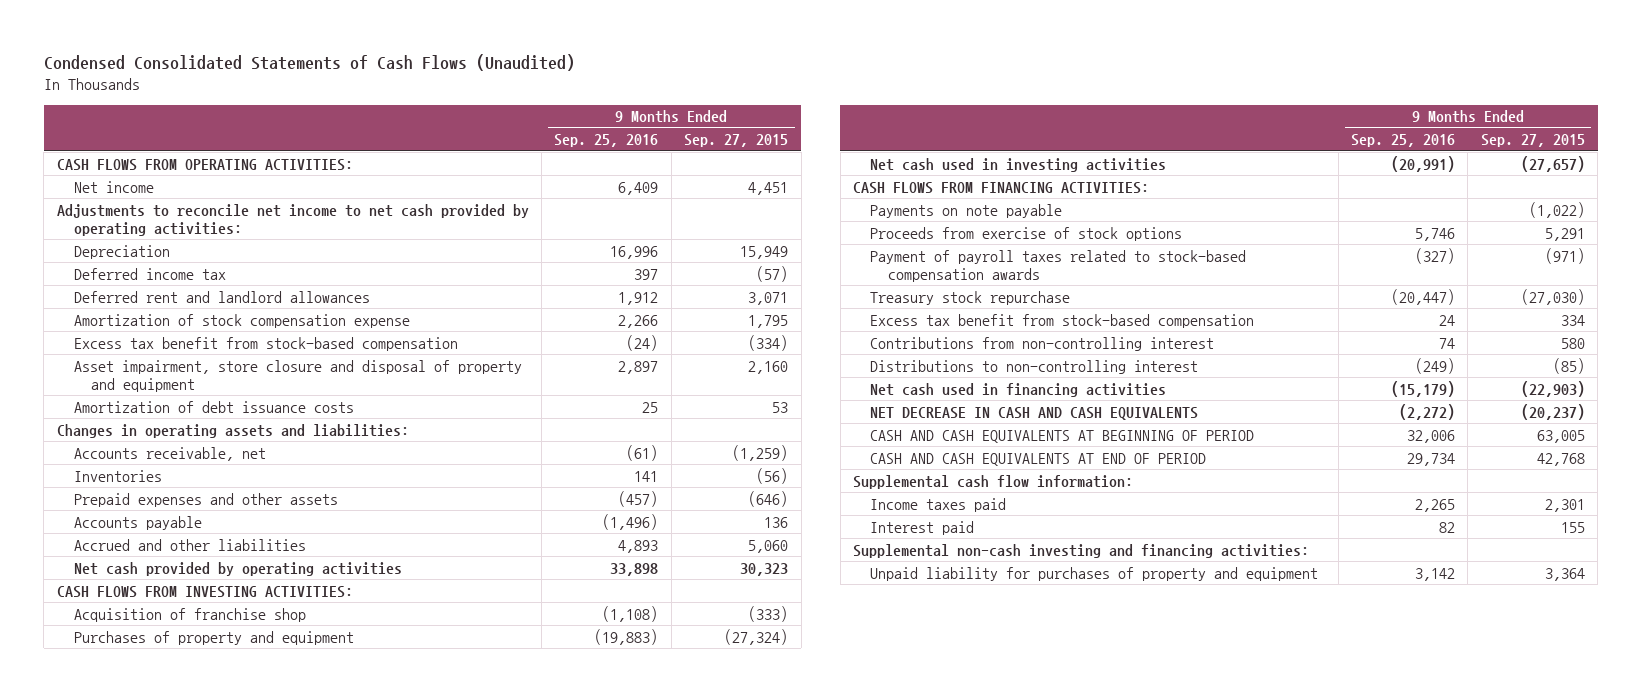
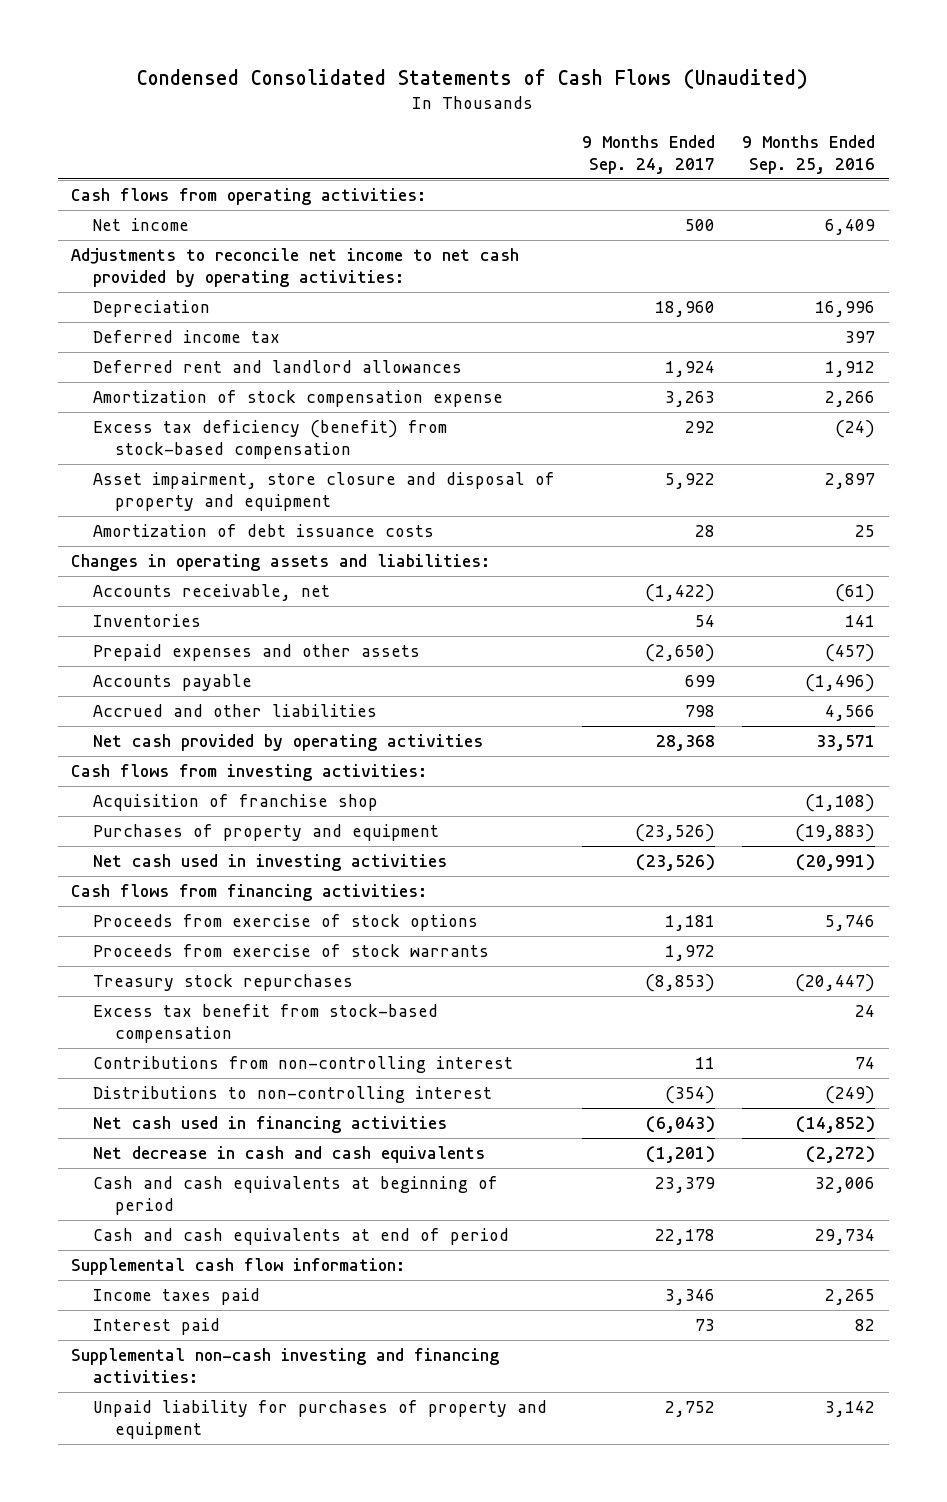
- | 9 Months Ended Sep. 25, 2016 | 9 Months Ended Sep. 27, 2015
+ | 9 Months Ended Sep. 24, 2017 | 9 Months Ended Sep. 25, 2016
- CASH FLOWS FROM OPERATING ACTIVITIES:
+ Cash flows from operating activities:
- Excess tax benefit from stock-based compensation | (24) | (334)
+ Excess tax deficiency (benefit) from stock-based compensation | 292 | (24)
- Accrued and other liabilities | 4,893 | 5,060
- Net cash provided by operating activities | 33,898 | 30,323
- CASH FLOWS FROM INVESTING ACTIVITIES:
+ Accrued and other liabilities | 798 | 4,566
+ Net cash provided by operating activities | 28,368 | 33,571
+ Cash flows from investing activities:
- CASH FLOWS FROM FINANCING ACTIVITIES:
- Payments on note payable | | (1,022)
+ Cash flows from financing activities:
- Payment of payroll taxes related to stock-based compensation awards | (327) | (971)
- Treasury stock repurchase | (20,447) | (27,030)
+ Proceeds from exercise of stock warrants | 1,972 |
+ Treasury stock repurchases | (8,853) | (20,447)
- Net cash used in financing activities | (15,179) | (22,903)
- NET DECREASE IN CASH AND CASH EQUIVALENTS | (2,272) | (20,237)
- CASH AND CASH EQUIVALENTS AT BEGINNING OF PERIOD | 32,006 | 63,005
- CASH AND CASH EQUIVALENTS AT END OF PERIOD | 29,734 | 42,768
+ Net cash used in financing activities | (6,043) | (14,852)
+ Net decrease in cash and cash equivalents | (1,201) | (2,272)
+ Cash and cash equivalents at beginning of period | 23,379 | 32,006
+ Cash and cash equivalents at end of period | 22,178 | 29,734

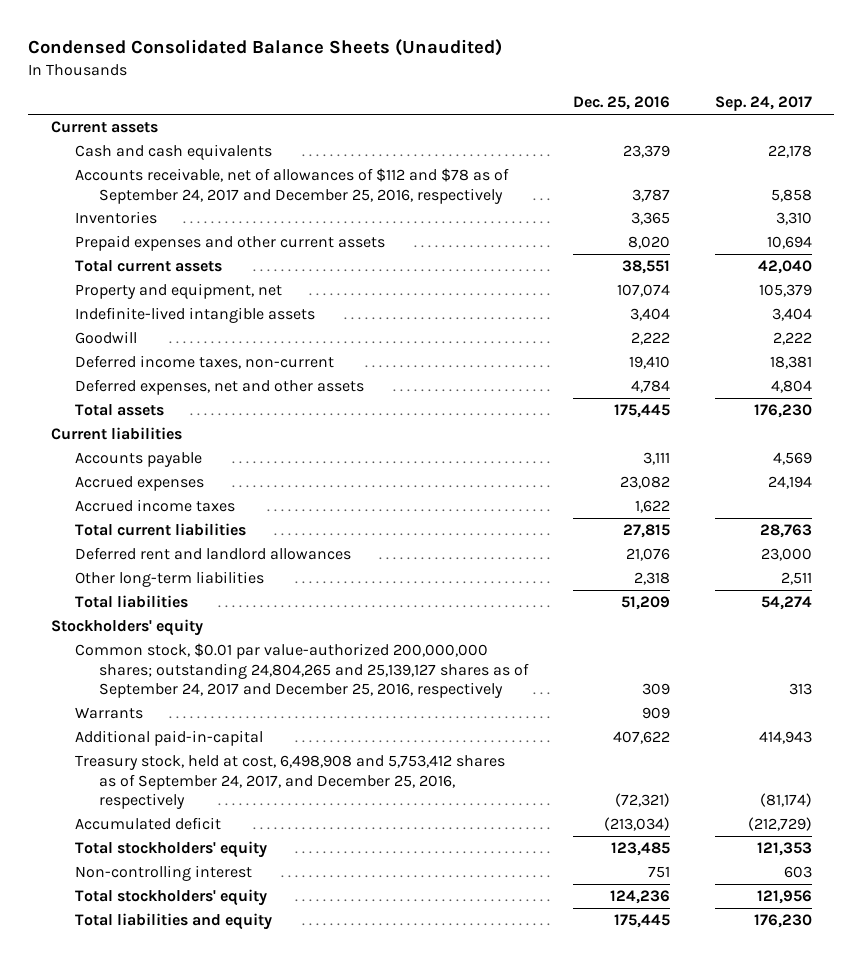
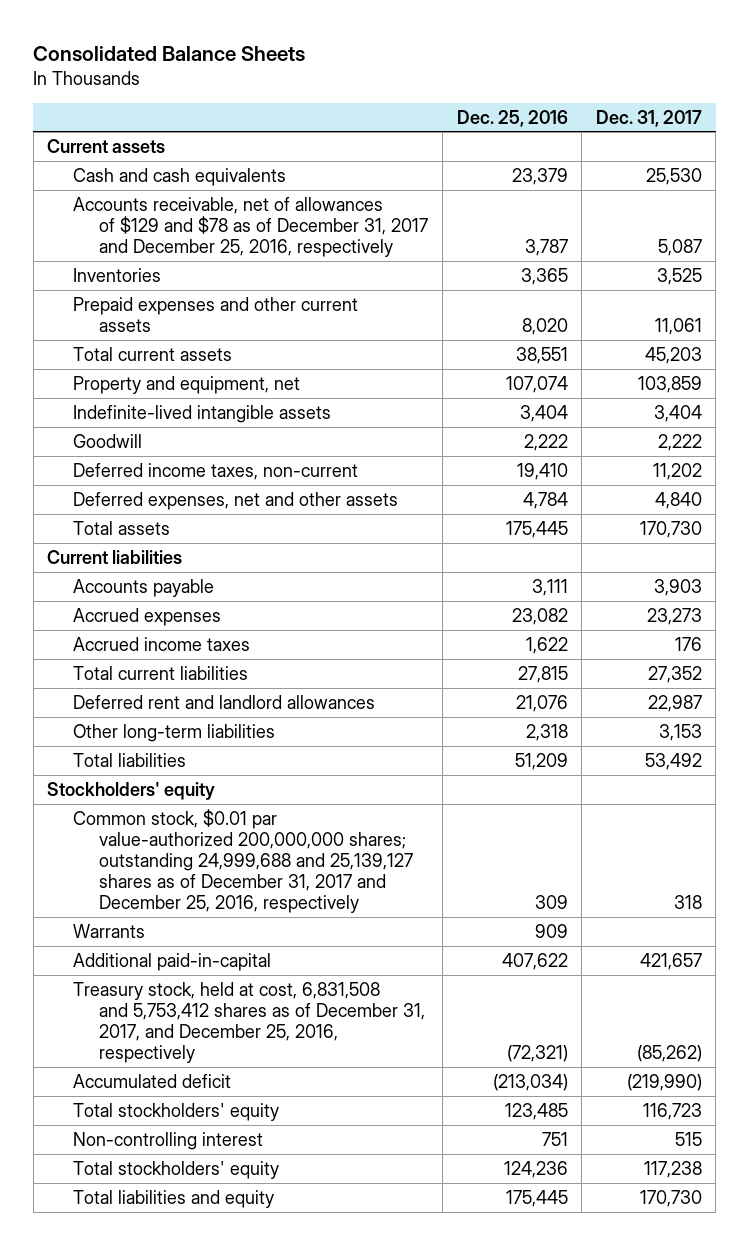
- Condensed Consolidated Balance Sheets (Unaudited)
+ Consolidated Balance Sheets
- | Dec. 25, 2016 | Sep. 24, 2017
+ | Dec. 25, 2016 | Dec. 31, 2017
- Accounts receivable, net of allowances of $112 and $78 as of September 24, 2017 and December 25, 2016, respectively | 3,787 | 5,858
+ Accounts receivable, net of allowances of $129 and $78 as of December 31, 2017 and December 25, 2016, respectively | 3,787 | 5,087
- Common stock, $0.01 par value-authorized 200,000,000 shares; outstanding 24,804,265 and 25,139,127 shares as of September 24, 2017 and December 25, 2016, respectively | 309 | 313
+ Common stock, $0.01 par value-authorized 200,000,000 shares; outstanding 24,999,688 and 25,139,127 shares as of December 31, 2017 and December 25, 2016, respectively | 309 | 318
- Treasury stock, held at cost, 6,498,908 and 5,753,412 shares as of September 24, 2017, and December 25, 2016, respectively | (72,321) | (81,174)
+ Treasury stock, held at cost, 6,831,508 and 5,753,412 shares as of December 31, 2017, and December 25, 2016, respectively | (72,321) | (85,262)

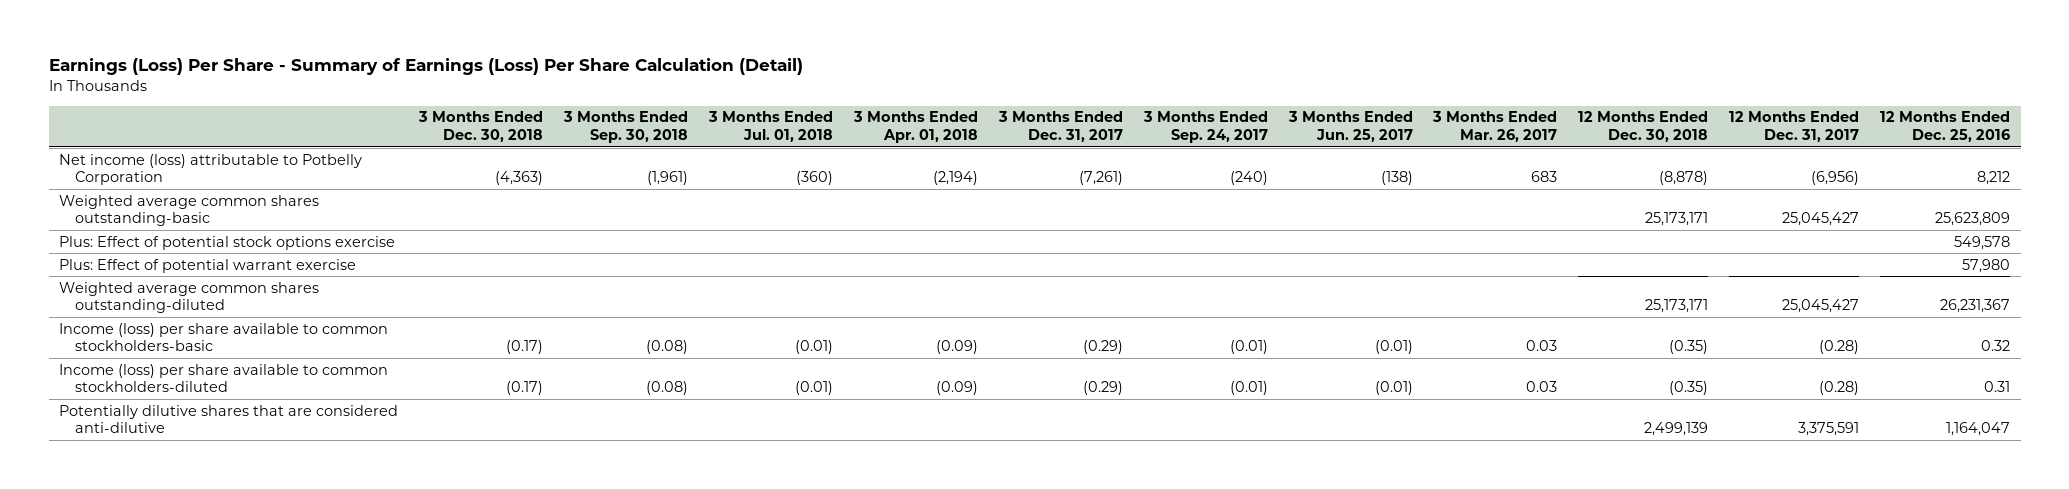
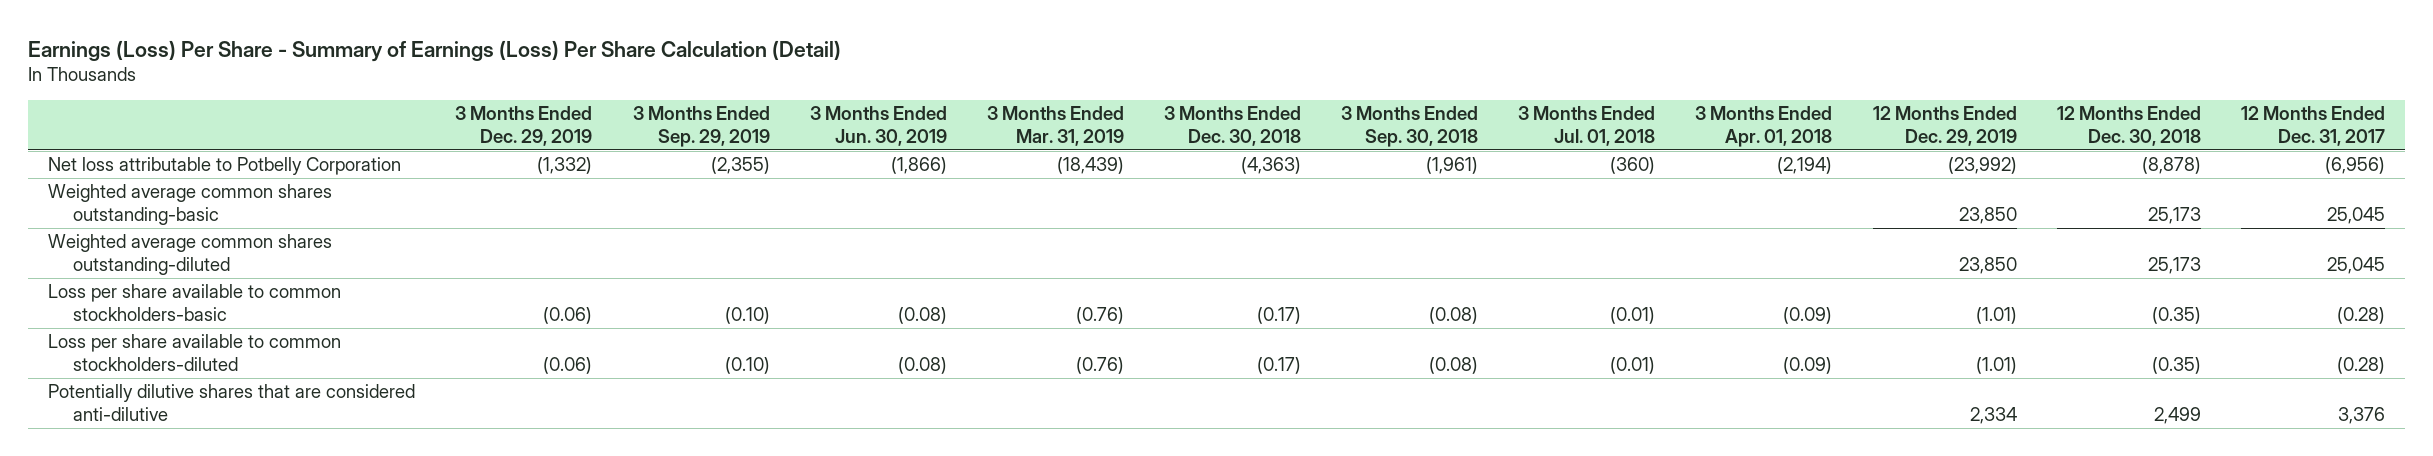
- | 3 Months Ended Dec. 30, 2018 | 3 Months Ended Sep. 30, 2018 | 3 Months Ended Jul. 01, 2018 | 3 Months Ended Apr. 01, 2018 | 3 Months Ended Dec. 31, 2017 | 3 Months Ended Sep. 24, 2017 | 3 Months Ended Jun. 25, 2017 | 3 Months Ended Mar. 26, 2017 | 12 Months Ended Dec. 30, 2018 | 12 Months Ended Dec. 31, 2017 | 12 Months Ended Dec. 25, 2016
+ | 3 Months Ended Dec. 29, 2019 | 3 Months Ended Sep. 29, 2019 | 3 Months Ended Jun. 30, 2019 | 3 Months Ended Mar. 31, 2019 | 3 Months Ended Dec. 30, 2018 | 3 Months Ended Sep. 30, 2018 | 3 Months Ended Jul. 01, 2018 | 3 Months Ended Apr. 01, 2018 | 12 Months Ended Dec. 29, 2019 | 12 Months Ended Dec. 30, 2018 | 12 Months Ended Dec. 31, 2017
- Net income (loss) attributable to Potbelly Corporation | (4,363) | (1,961) | (360) | (2,194) | (7,261) | (240) | (138) | 683 | (8,878) | (6,956) | 8,212
- Weighted average common shares outstanding-basic | | | | | | | | | 25,173,171 | 25,045,427 | 25,623,809
- Plus: Effect of potential stock options exercise | | | | | | | | | | | 549,578
- Plus: Effect of potential warrant exercise | | | | | | | | | | | 57,980
- Weighted average common shares outstanding-diluted | | | | | | | | | 25,173,171 | 25,045,427 | 26,231,367
- Income (loss) per share available to common stockholders-basic | (0.17) | (0.08) | (0.01) | (0.09) | (0.29) | (0.01) | (0.01) | 0.03 | (0.35) | (0.28) | 0.32
- Income (loss) per share available to common stockholders-diluted | (0.17) | (0.08) | (0.01) | (0.09) | (0.29) | (0.01) | (0.01) | 0.03 | (0.35) | (0.28) | 0.31
- Potentially dilutive shares that are considered anti-dilutive | | | | | | | | | 2,499,139 | 3,375,591 | 1,164,047
+ Net loss attributable to Potbelly Corporation | (1,332) | (2,355) | (1,866) | (18,439) | (4,363) | (1,961) | (360) | (2,194) | (23,992) | (8,878) | (6,956)
+ Weighted average common shares outstanding-basic | | | | | | | | | 23,850 | 25,173 | 25,045
+ Weighted average common shares outstanding-diluted | | | | | | | | | 23,850 | 25,173 | 25,045
+ Loss per share available to common stockholders-basic | (0.06) | (0.10) | (0.08) | (0.76) | (0.17) | (0.08) | (0.01) | (0.09) | (1.01) | (0.35) | (0.28)
+ Loss per share available to common stockholders-diluted | (0.06) | (0.10) | (0.08) | (0.76) | (0.17) | (0.08) | (0.01) | (0.09) | (1.01) | (0.35) | (0.28)
+ Potentially dilutive shares that are considered anti-dilutive | | | | | | | | | 2,334 | 2,499 | 3,376

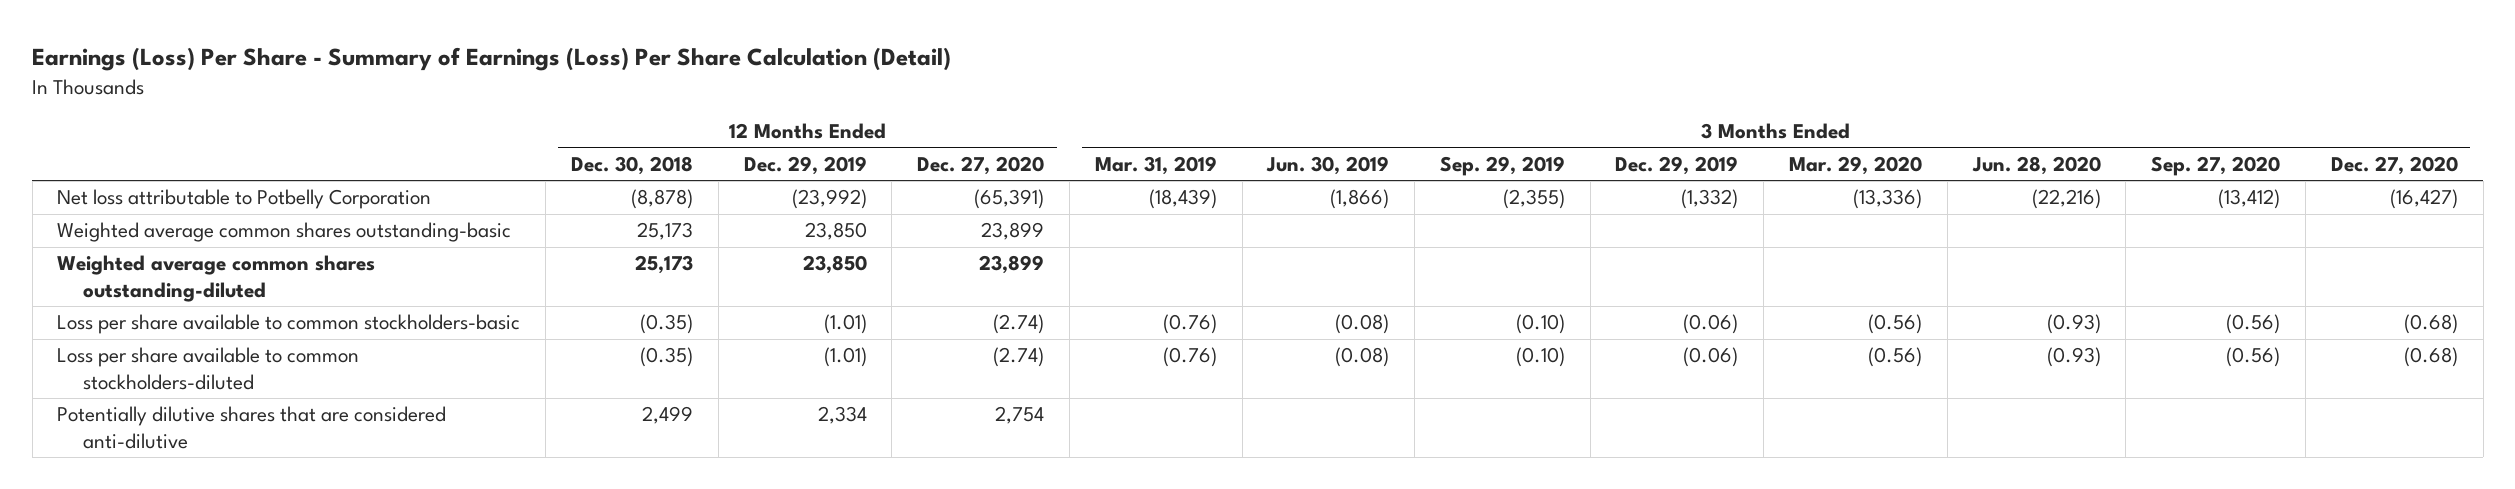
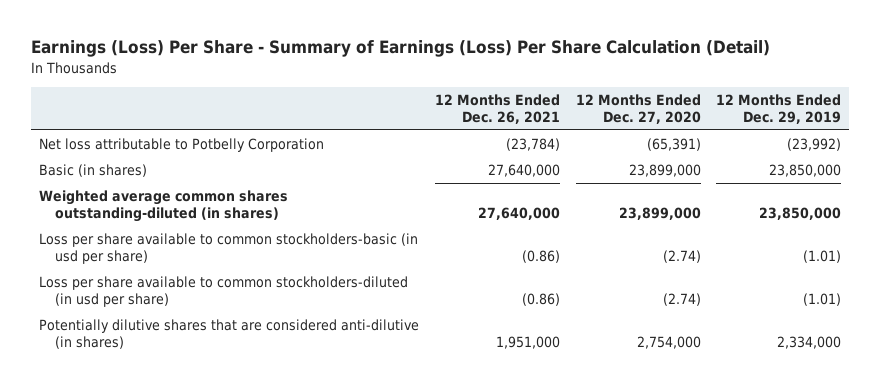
- | 12 Months Ended Dec. 30, 2018 | 12 Months Ended Dec. 29, 2019 | 12 Months Ended Dec. 27, 2020 | 3 Months Ended Mar. 31, 2019 | 3 Months Ended Jun. 30, 2019 | 3 Months Ended Sep. 29, 2019 | 3 Months Ended Dec. 29, 2019 | 3 Months Ended Mar. 29, 2020 | 3 Months Ended Jun. 28, 2020 | 3 Months Ended Sep. 27, 2020 | 3 Months Ended Dec. 27, 2020
+ | 12 Months Ended Dec. 26, 2021 | 12 Months Ended Dec. 27, 2020 | 12 Months Ended Dec. 29, 2019
- Weighted average common shares outstanding-basic | 25,173 | 23,850 | 23,899 | | | | | | | |
- Weighted average common shares outstanding-diluted | 25,173 | 23,850 | 23,899 | | | | | | | |
- Loss per share available to common stockholders-basic | (0.35) | (1.01) | (2.74) | (0.76) | (0.08) | (0.10) | (0.06) | (0.56) | (0.93) | (0.56) | (0.68)
- Loss per share available to common stockholders-diluted | (0.35) | (1.01) | (2.74) | (0.76) | (0.08) | (0.10) | (0.06) | (0.56) | (0.93) | (0.56) | (0.68)
- Potentially dilutive shares that are considered anti-dilutive | 2,499 | 2,334 | 2,754 | | | | | | | |
+ Basic (in shares) | 27,640,000 | 23,899,000 | 23,850,000
+ Weighted average common shares outstanding-diluted (in shares) | 27,640,000 | 23,899,000 | 23,850,000
+ Loss per share available to common stockholders-basic (in usd per share) | (0.86) | (2.74) | (1.01)
+ Loss per share available to common stockholders-diluted (in usd per share) | (0.86) | (2.74) | (1.01)
+ Potentially dilutive shares that are considered anti-dilutive (in shares) | 1,951,000 | 2,754,000 | 2,334,000

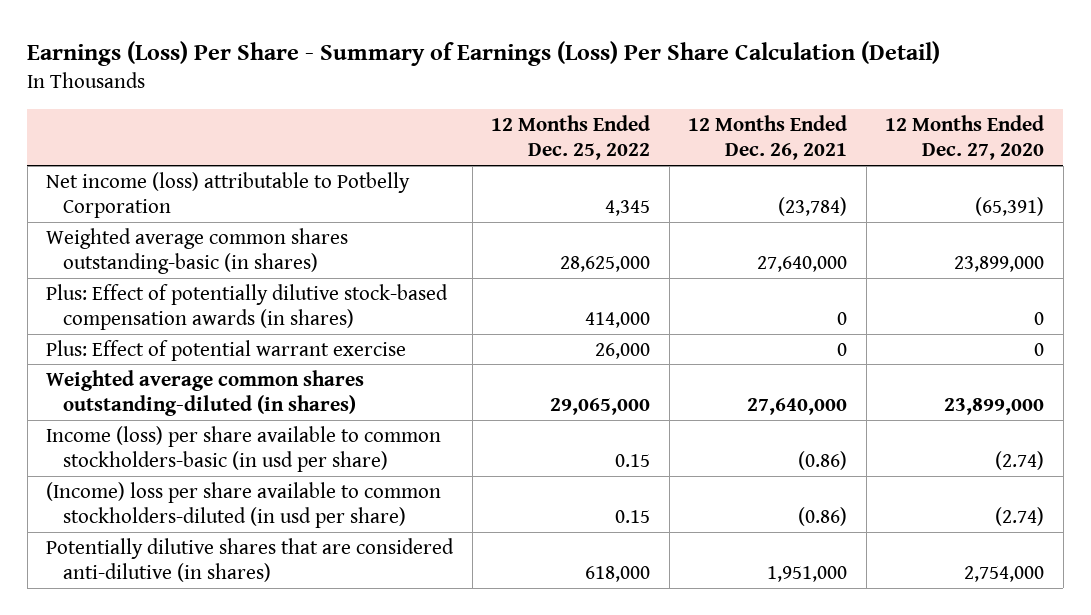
- | 12 Months Ended Dec. 26, 2021 | 12 Months Ended Dec. 27, 2020 | 12 Months Ended Dec. 29, 2019
+ | 12 Months Ended Dec. 25, 2022 | 12 Months Ended Dec. 26, 2021 | 12 Months Ended Dec. 27, 2020
- Net loss attributable to Potbelly Corporation | (23,784) | (65,391) | (23,992)
- Basic (in shares) | 27,640,000 | 23,899,000 | 23,850,000
+ Net income (loss) attributable to Potbelly Corporation | 4,345 | (23,784) | (65,391)
+ Weighted average common shares outstanding-basic (in shares) | 28,625,000 | 27,640,000 | 23,899,000
+ Plus: Effect of potentially dilutive stock-based compensation awards (in shares) | 414,000 | 0 | 0
+ Plus: Effect of potential warrant exercise | 26,000 | 0 | 0
- Loss per share available to common stockholders-basic (in usd per share) | (0.86) | (2.74) | (1.01)
- Loss per share available to common stockholders-diluted (in usd per share) | (0.86) | (2.74) | (1.01)
+ Income (loss) per share available to common stockholders-basic (in usd per share) | 0.15 | (0.86) | (2.74)
+ (Income) loss per share available to common stockholders-diluted (in usd per share) | 0.15 | (0.86) | (2.74)

